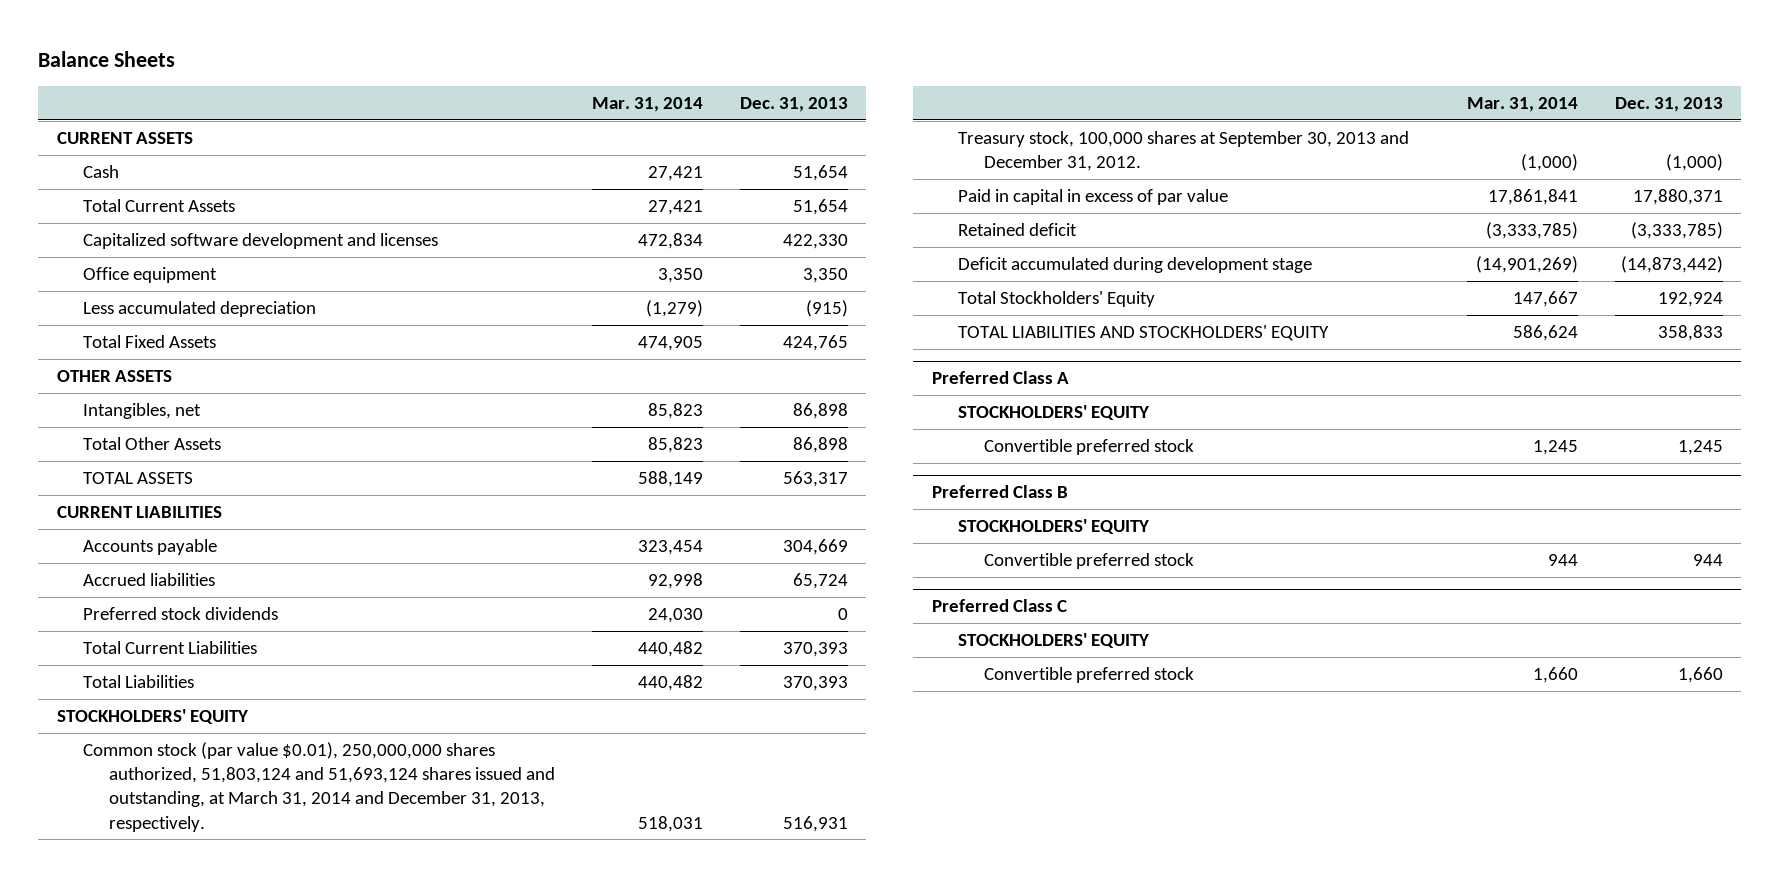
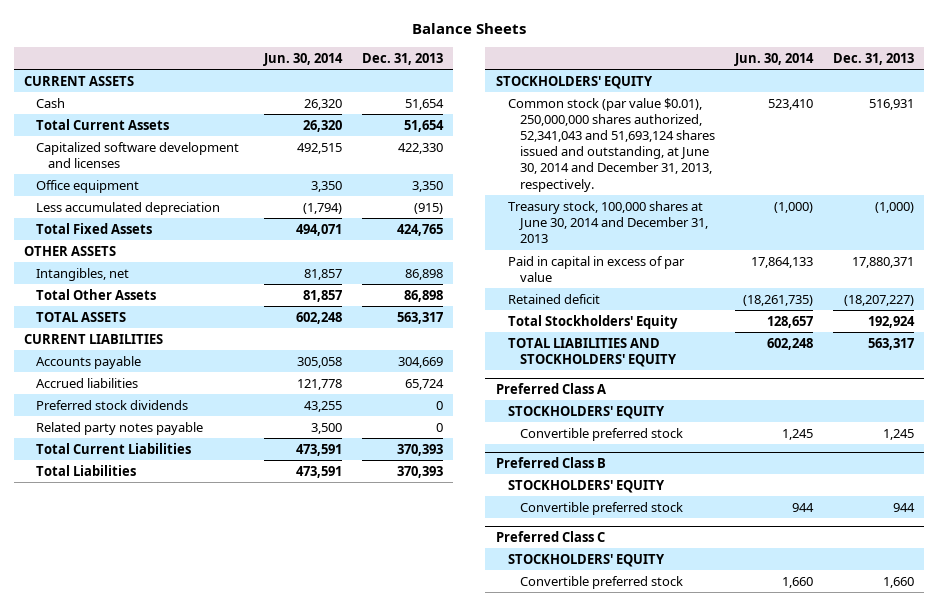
- | Mar. 31, 2014 | Dec. 31, 2013
+ | Jun. 30, 2014 | Dec. 31, 2013
+ Related party notes payable | 3,500 | 0
- Common stock (par value $0.01), 250,000,000 shares authorized, 51,803,124 and 51,693,124 shares issued and outstanding, at March 31, 2014 and December 31, 2013, respectively. | 518,031 | 516,931
- Treasury stock, 100,000 shares at September 30, 2013 and December 31, 2012. | (1,000) | (1,000)
+ Common stock (par value $0.01), 250,000,000 shares authorized, 52,341,043 and 51,693,124 shares issued and outstanding, at June 30, 2014 and December 31, 2013, respectively. | 523,410 | 516,931
+ Treasury stock, 100,000 shares at June 30, 2014 and December 31, 2013 | (1,000) | (1,000)
- Retained deficit | (3,333,785) | (3,333,785)
- Deficit accumulated during development stage | (14,901,269) | (14,873,442)
+ Retained deficit | (18,261,735) | (18,207,227)
- TOTAL LIABILITIES AND STOCKHOLDERS' EQUITY | 586,624 | 358,833
+ TOTAL LIABILITIES AND STOCKHOLDERS' EQUITY | 602,248 | 563,317

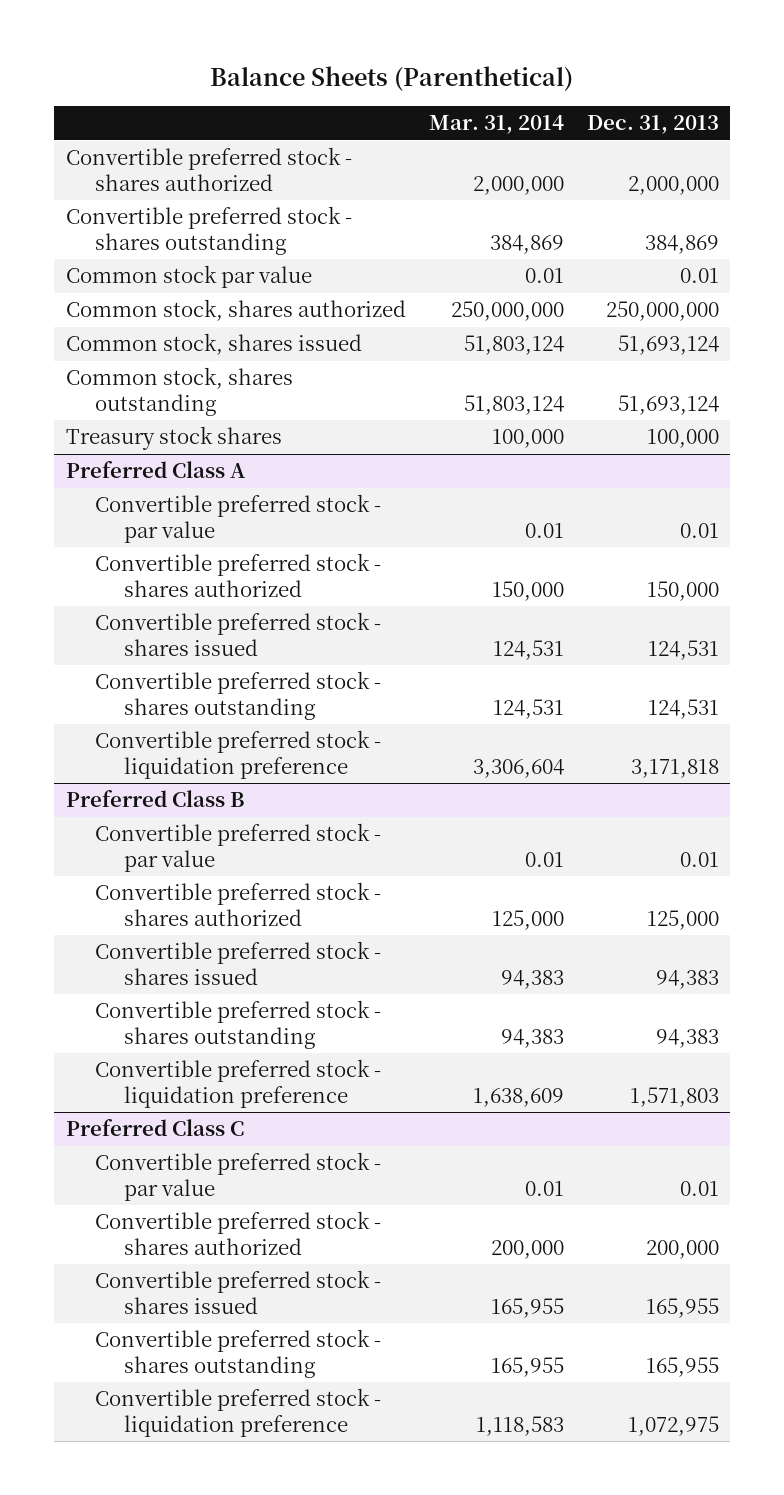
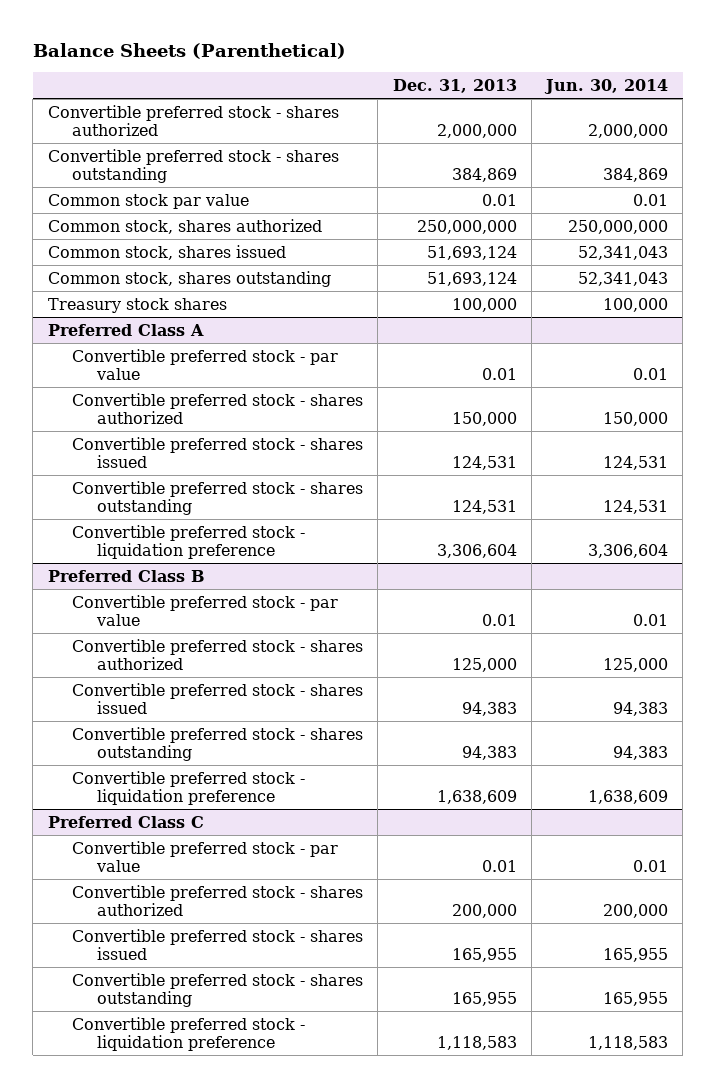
- | Mar. 31, 2014 | Dec. 31, 2013
+ | Dec. 31, 2013 | Jun. 30, 2014
@ Preferred Class A
- Convertible preferred stock - liquidation preference | 3,306,604 | 3,171,818
+ Convertible preferred stock - liquidation preference | 3,306,604 | 3,306,604
@ Preferred Class B
- Convertible preferred stock - liquidation preference | 1,638,609 | 1,571,803
+ Convertible preferred stock - liquidation preference | 1,638,609 | 1,638,609
@ Preferred Class C
- Convertible preferred stock - liquidation preference | 1,118,583 | 1,072,975
+ Convertible preferred stock - liquidation preference | 1,118,583 | 1,118,583

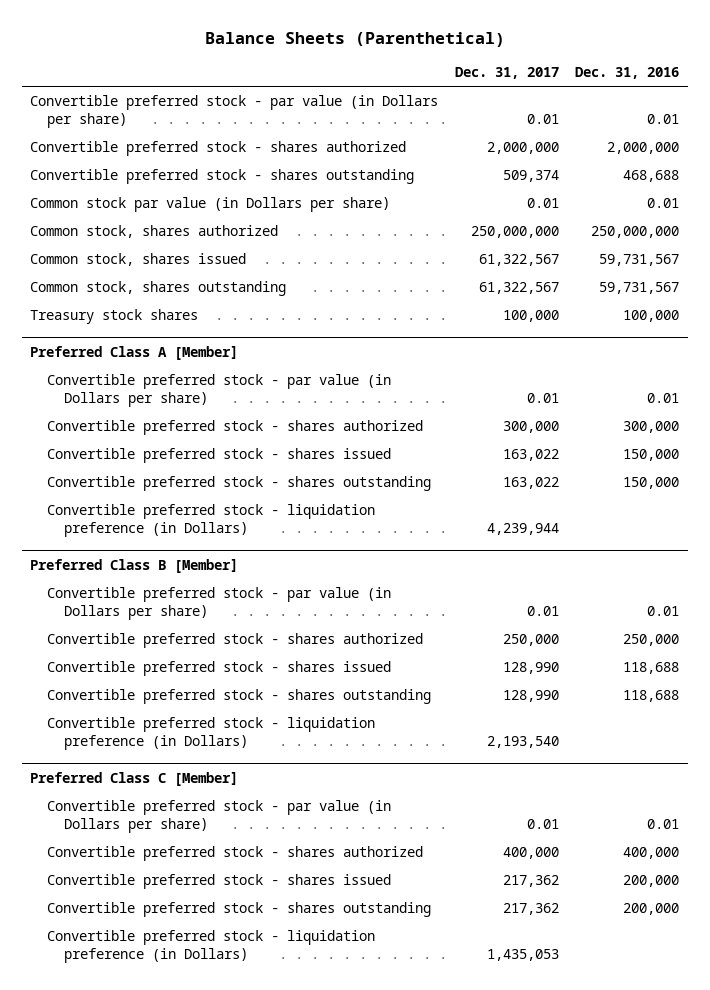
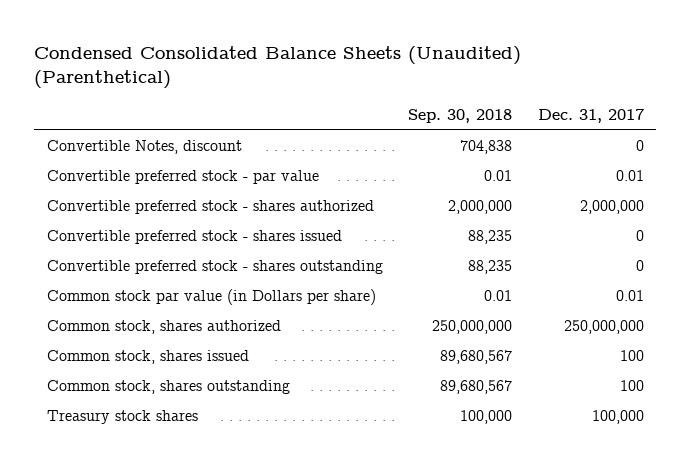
- Balance Sheets (Parenthetical)
+ Condensed Consolidated Balance Sheets (Unaudited) (Parenthetical)
- | Dec. 31, 2017 | Dec. 31, 2016
+ | Sep. 30, 2018 | Dec. 31, 2017
- Convertible preferred stock - par value (in Dollars per share) | 0.01 | 0.01
+ Convertible Notes, discount | 704,838 | 0
+ Convertible preferred stock - par value | 0.01 | 0.01
- Convertible preferred stock - shares outstanding | 509,374 | 468,688
+ Convertible preferred stock - shares issued | 88,235 | 0
+ Convertible preferred stock - shares outstanding | 88,235 | 0
- Common stock, shares issued | 61,322,567 | 59,731,567
- Common stock, shares outstanding | 61,322,567 | 59,731,567
+ Common stock, shares issued | 89,680,567 | 100
+ Common stock, shares outstanding | 89,680,567 | 100
- Preferred Class A [Member]
- Convertible preferred stock - par value (in Dollars per share) | 0.01 | 0.01
- Convertible preferred stock - shares authorized | 300,000 | 300,000
- Convertible preferred stock - shares issued | 163,022 | 150,000
- Convertible preferred stock - shares outstanding | 163,022 | 150,000
- Convertible preferred stock - liquidation preference (in Dollars) | 4,239,944 |
- Preferred Class B [Member]
- Convertible preferred stock - par value (in Dollars per share) | 0.01 | 0.01
- Convertible preferred stock - shares authorized | 250,000 | 250,000
- Convertible preferred stock - shares issued | 128,990 | 118,688
- Convertible preferred stock - shares outstanding | 128,990 | 118,688
- Convertible preferred stock - liquidation preference (in Dollars) | 2,193,540 |
- Preferred Class C [Member]
- Convertible preferred stock - par value (in Dollars per share) | 0.01 | 0.01
- Convertible preferred stock - shares authorized | 400,000 | 400,000
- Convertible preferred stock - shares issued | 217,362 | 200,000
- Convertible preferred stock - shares outstanding | 217,362 | 200,000
- Convertible preferred stock - liquidation preference (in Dollars) | 1,435,053 |

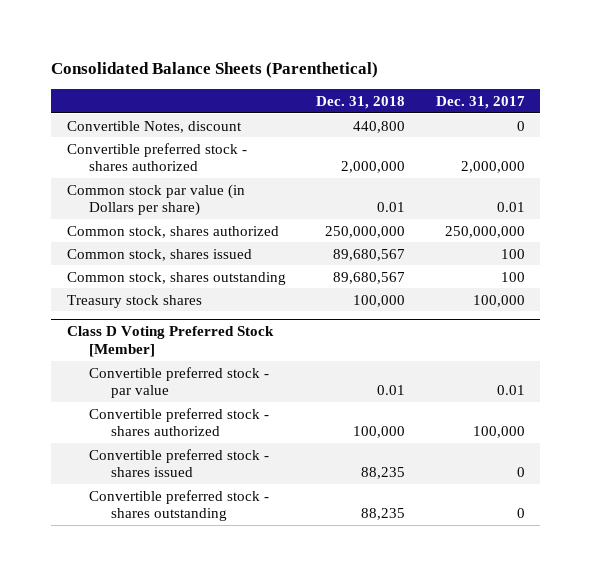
- Condensed Consolidated Balance Sheets (Unaudited) (Parenthetical)
+ Consolidated Balance Sheets (Parenthetical)
- | Sep. 30, 2018 | Dec. 31, 2017
+ | Dec. 31, 2018 | Dec. 31, 2017
- Convertible preferred stock - par value | 0.01 | 0.01
- Convertible preferred stock - shares issued | 88,235 | 0
- Convertible preferred stock - shares outstanding | 88,235 | 0
+ Class D Voting Preferred Stock [Member]
+ Convertible preferred stock - par value | 0.01 | 0.01
+ Convertible preferred stock - shares authorized | 100,000 | 100,000
+ Convertible preferred stock - shares issued | 88,235 | 0
+ Convertible preferred stock - shares outstanding | 88,235 | 0

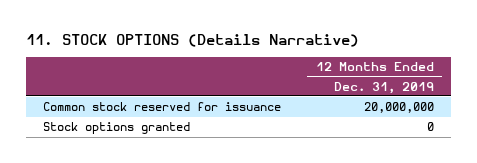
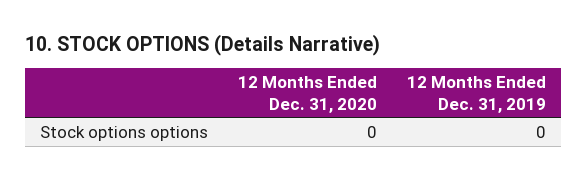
- 11. STOCK OPTIONS (Details Narrative)
+ 10. STOCK OPTIONS (Details Narrative)
- | 12 Months Ended Dec. 31, 2019
+ | 12 Months Ended Dec. 31, 2020 | 12 Months Ended Dec. 31, 2019
- Common stock reserved for issuance | 20,000,000
- Stock options granted | 0
+ Stock options options | 0 | 0

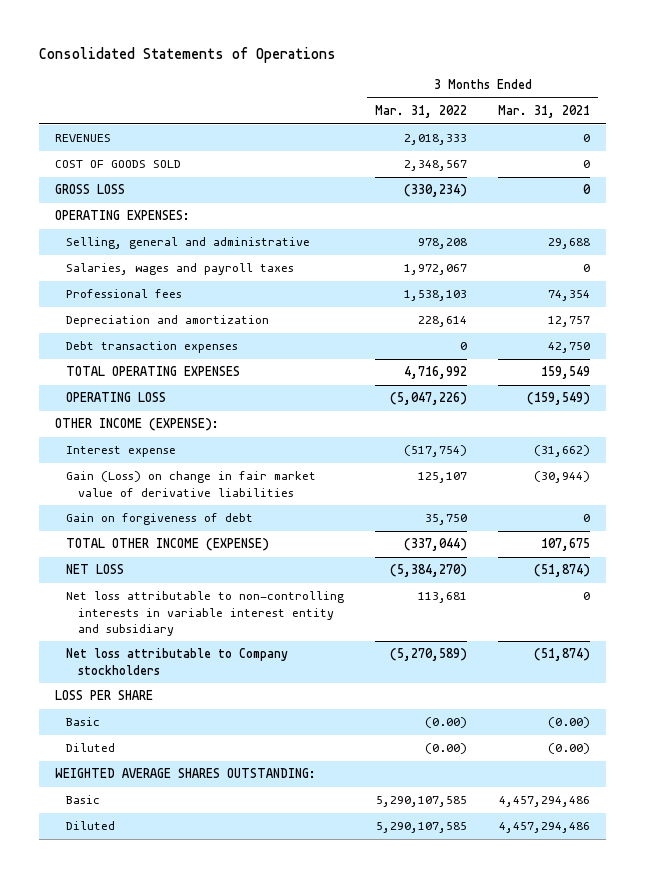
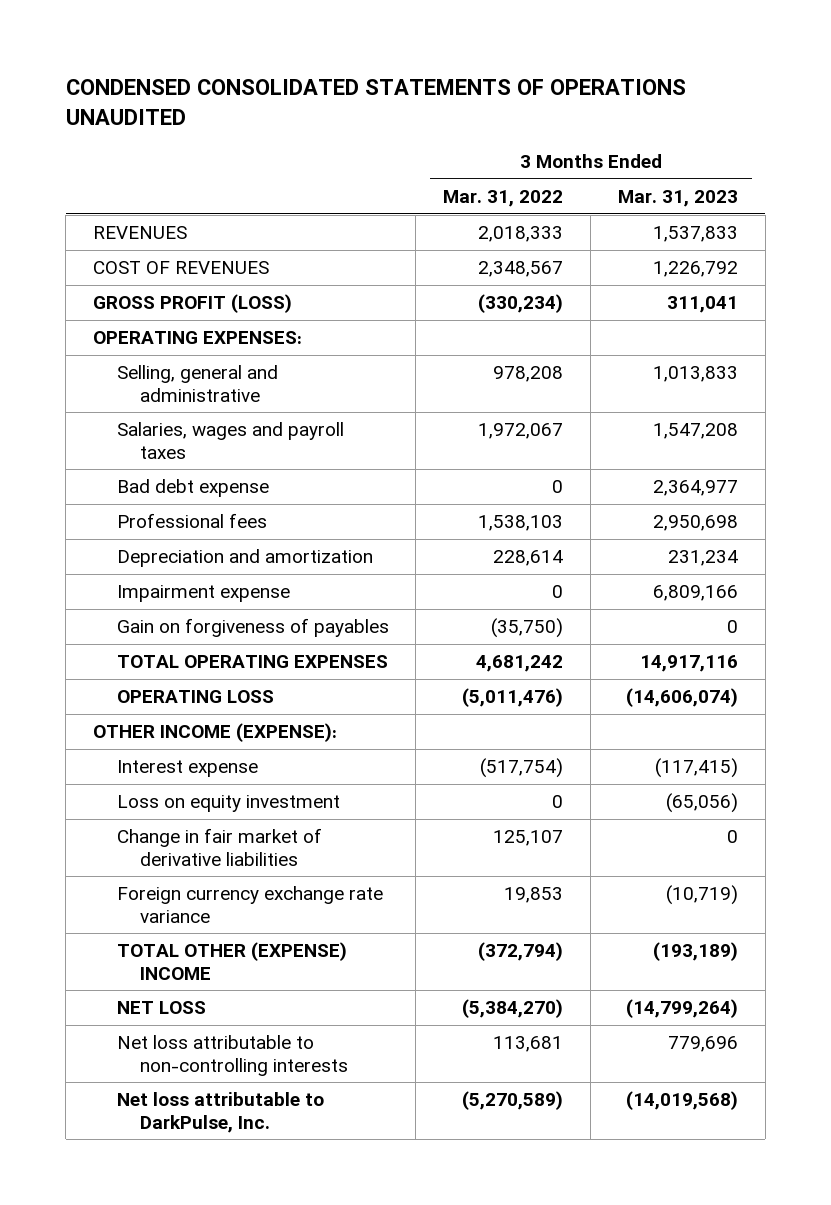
- Consolidated Statements of Operations
+ CONDENSED CONSOLIDATED STATEMENTS OF OPERATIONS UNAUDITED
- | 3 Months Ended Mar. 31, 2022 | 3 Months Ended Mar. 31, 2021
+ | 3 Months Ended Mar. 31, 2022 | 3 Months Ended Mar. 31, 2023
- COST OF GOODS SOLD | 2,348,567 | 0
- GROSS LOSS | (330,234) | 0
+ COST OF REVENUES | 2,348,567 | 1,226,792
+ GROSS PROFIT (LOSS) | (330,234) | 311,041
+ Bad debt expense | 0 | 2,364,977
- Debt transaction expenses | 0 | 42,750
- TOTAL OPERATING EXPENSES | 4,716,992 | 159,549
- OPERATING LOSS | (5,047,226) | (159,549)
+ Impairment expense | 0 | 6,809,166
+ Gain on forgiveness of payables | (35,750) | 0
+ TOTAL OPERATING EXPENSES | 4,681,242 | 14,917,116
+ OPERATING LOSS | (5,011,476) | (14,606,074)
- Gain (Loss) on change in fair market value of derivative liabilities | 125,107 | (30,944)
- Gain on forgiveness of debt | 35,750 | 0
- TOTAL OTHER INCOME (EXPENSE) | (337,044) | 107,675
+ Loss on equity investment | 0 | (65,056)
+ Change in fair market of derivative liabilities | 125,107 | 0
+ Foreign currency exchange rate variance | 19,853 | (10,719)
+ TOTAL OTHER (EXPENSE) INCOME | (372,794) | (193,189)
- Net loss attributable to non-controlling interests in variable interest entity and subsidiary | 113,681 | 0
- Net loss attributable to Company stockholders | (5,270,589) | (51,874)
- LOSS PER SHARE
- Basic | (0.00) | (0.00)
- Diluted | (0.00) | (0.00)
- WEIGHTED AVERAGE SHARES OUTSTANDING:
- Basic | 5,290,107,585 | 4,457,294,486
- Diluted | 5,290,107,585 | 4,457,294,486
+ Net loss attributable to non-controlling interests | 113,681 | 779,696
+ Net loss attributable to DarkPulse, Inc. | (5,270,589) | (14,019,568)

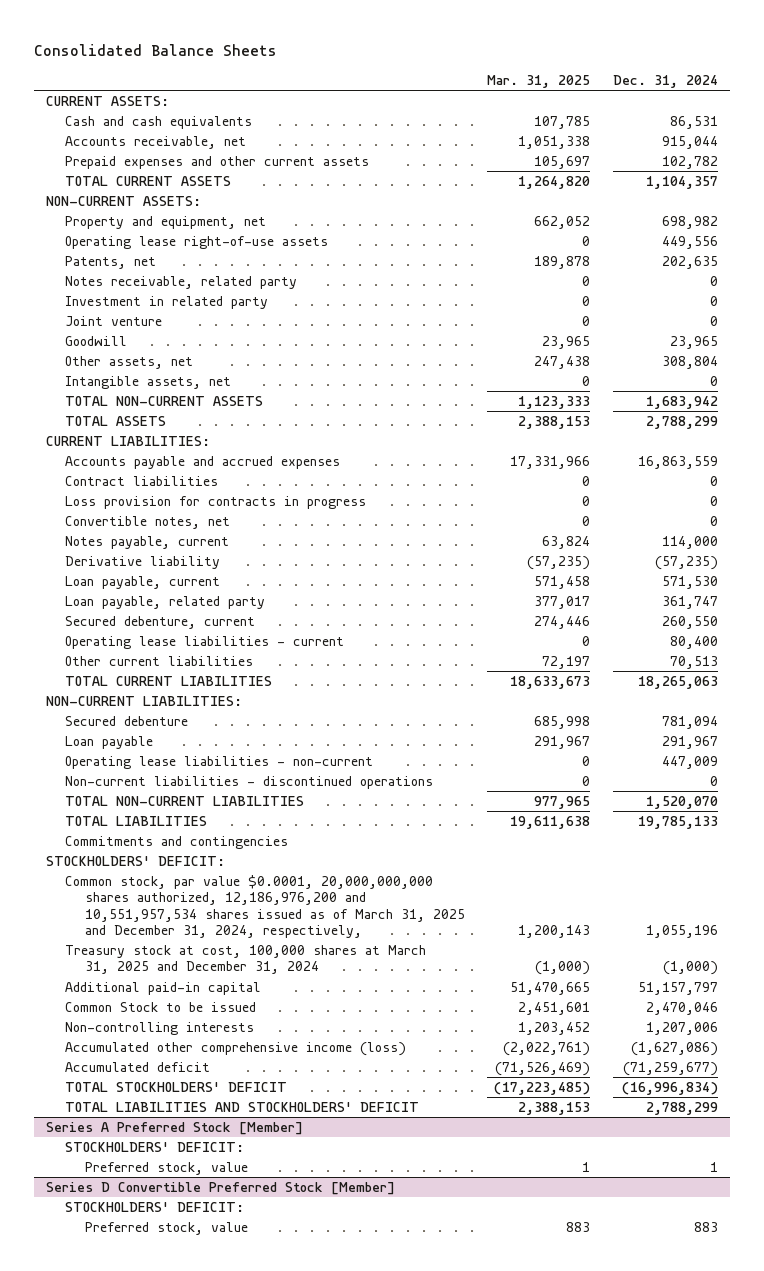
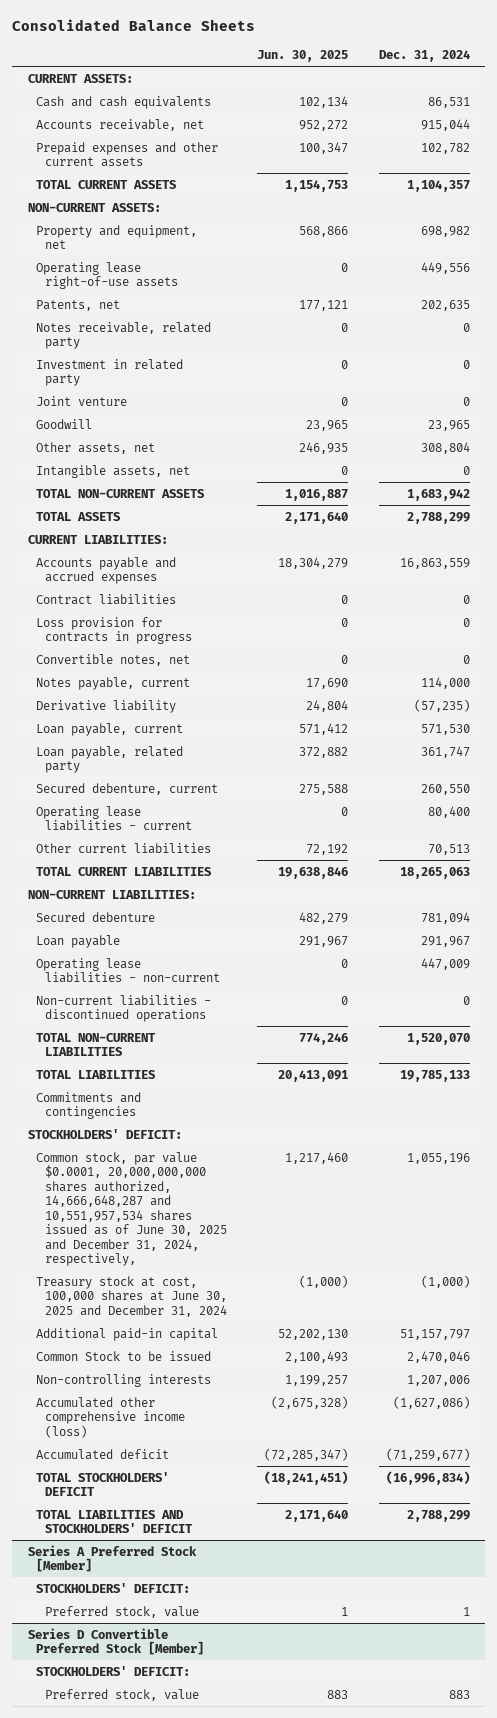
- | Mar. 31, 2025 | Dec. 31, 2024
+ | Jun. 30, 2025 | Dec. 31, 2024
- Common stock, par value $0.0001, 20,000,000,000 shares authorized, 12,186,976,200 and 10,551,957,534 shares issued as of March 31, 2025 and December 31, 2024, respectively, | 1,200,143 | 1,055,196
- Treasury stock at cost, 100,000 shares at March 31, 2025 and December 31, 2024 | (1,000) | (1,000)
+ Common stock, par value $0.0001, 20,000,000,000 shares authorized, 14,666,648,287 and 10,551,957,534 shares issued as of June 30, 2025 and December 31, 2024, respectively, | 1,217,460 | 1,055,196
+ Treasury stock at cost, 100,000 shares at June 30, 2025 and December 31, 2024 | (1,000) | (1,000)

